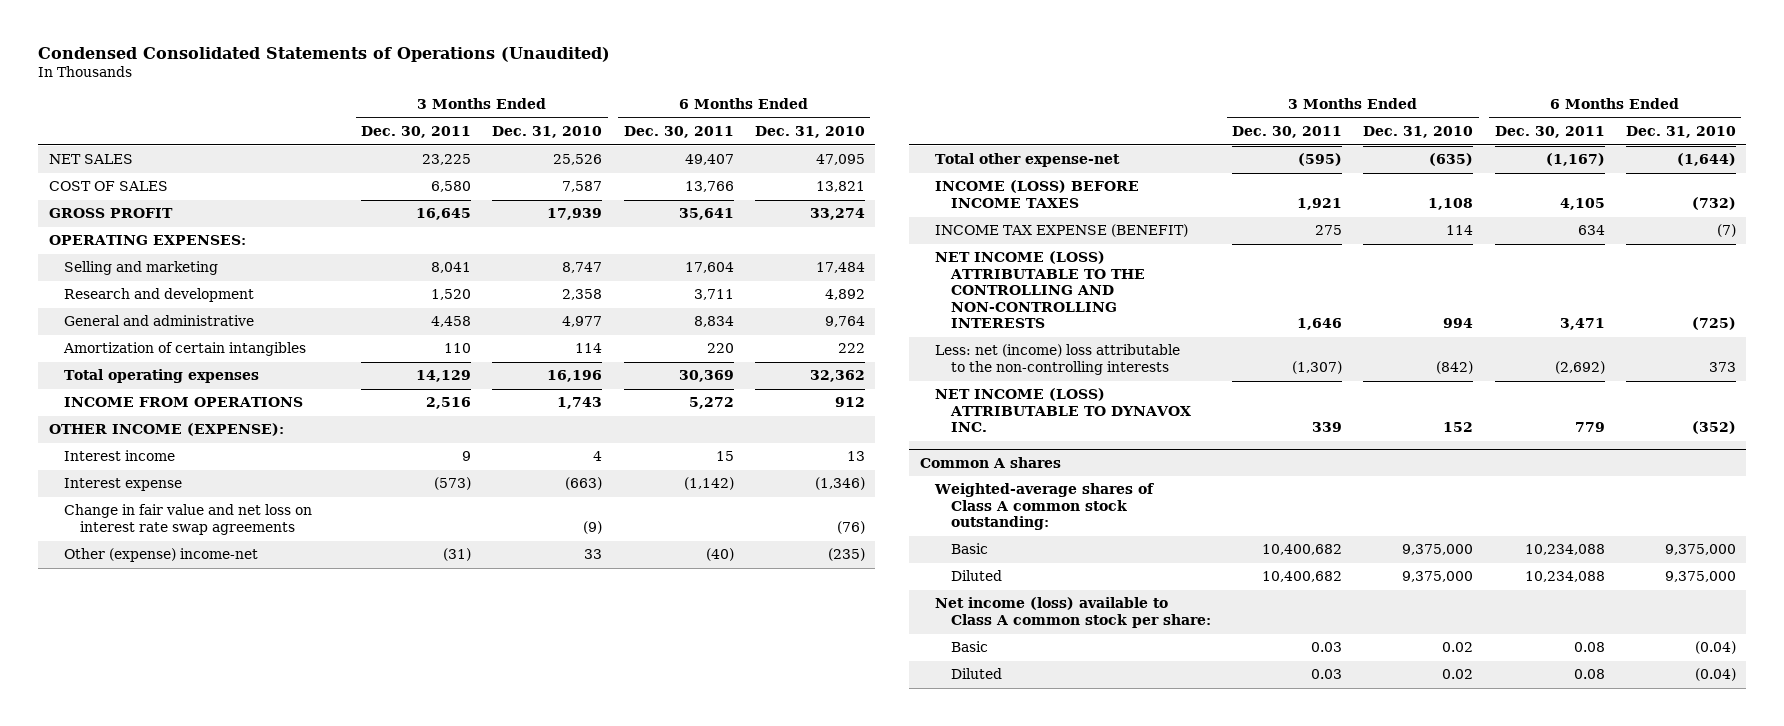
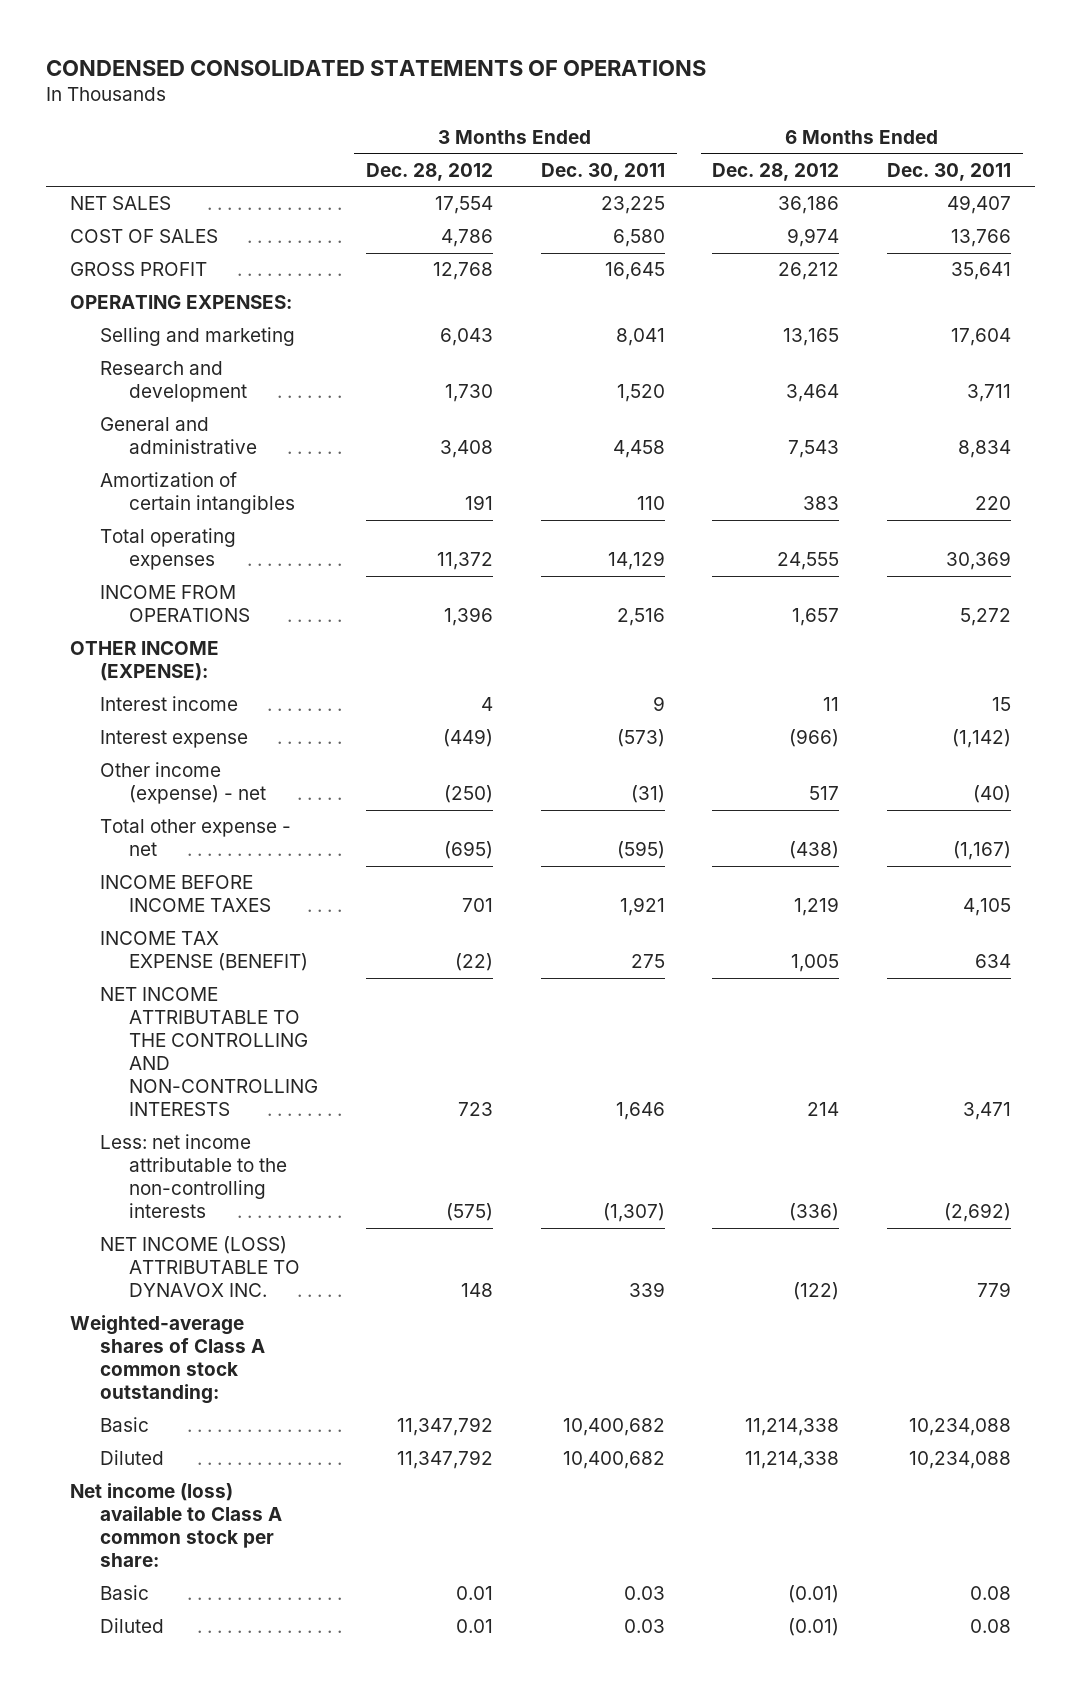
- Condensed Consolidated Statements of Operations (Unaudited)
+ CONDENSED CONSOLIDATED STATEMENTS OF OPERATIONS
- | 3 Months Ended Dec. 30, 2011 | 3 Months Ended Dec. 31, 2010 | 6 Months Ended Dec. 30, 2011 | 6 Months Ended Dec. 31, 2010
+ | 3 Months Ended Dec. 28, 2012 | 3 Months Ended Dec. 30, 2011 | 6 Months Ended Dec. 28, 2012 | 6 Months Ended Dec. 30, 2011
- Change in fair value and net loss on interest rate swap agreements | | (9) | | (76)
- Other (expense) income-net | (31) | 33 | (40) | (235)
- Total other expense-net | (595) | (635) | (1,167) | (1,644)
- INCOME (LOSS) BEFORE INCOME TAXES | 1,921 | 1,108 | 4,105 | (732)
+ Other income (expense) - net | (250) | (31) | 517 | (40)
+ Total other expense - net | (695) | (595) | (438) | (1,167)
+ INCOME BEFORE INCOME TAXES | 701 | 1,921 | 1,219 | 4,105
- NET INCOME (LOSS) ATTRIBUTABLE TO THE CONTROLLING AND NON-CONTROLLING INTERESTS | 1,646 | 994 | 3,471 | (725)
- Less: net (income) loss attributable to the non-controlling interests | (1,307) | (842) | (2,692) | 373
+ NET INCOME ATTRIBUTABLE TO THE CONTROLLING AND NON-CONTROLLING INTERESTS | 723 | 1,646 | 214 | 3,471
+ Less: net income attributable to the non-controlling interests | (575) | (1,307) | (336) | (2,692)
- Common A shares

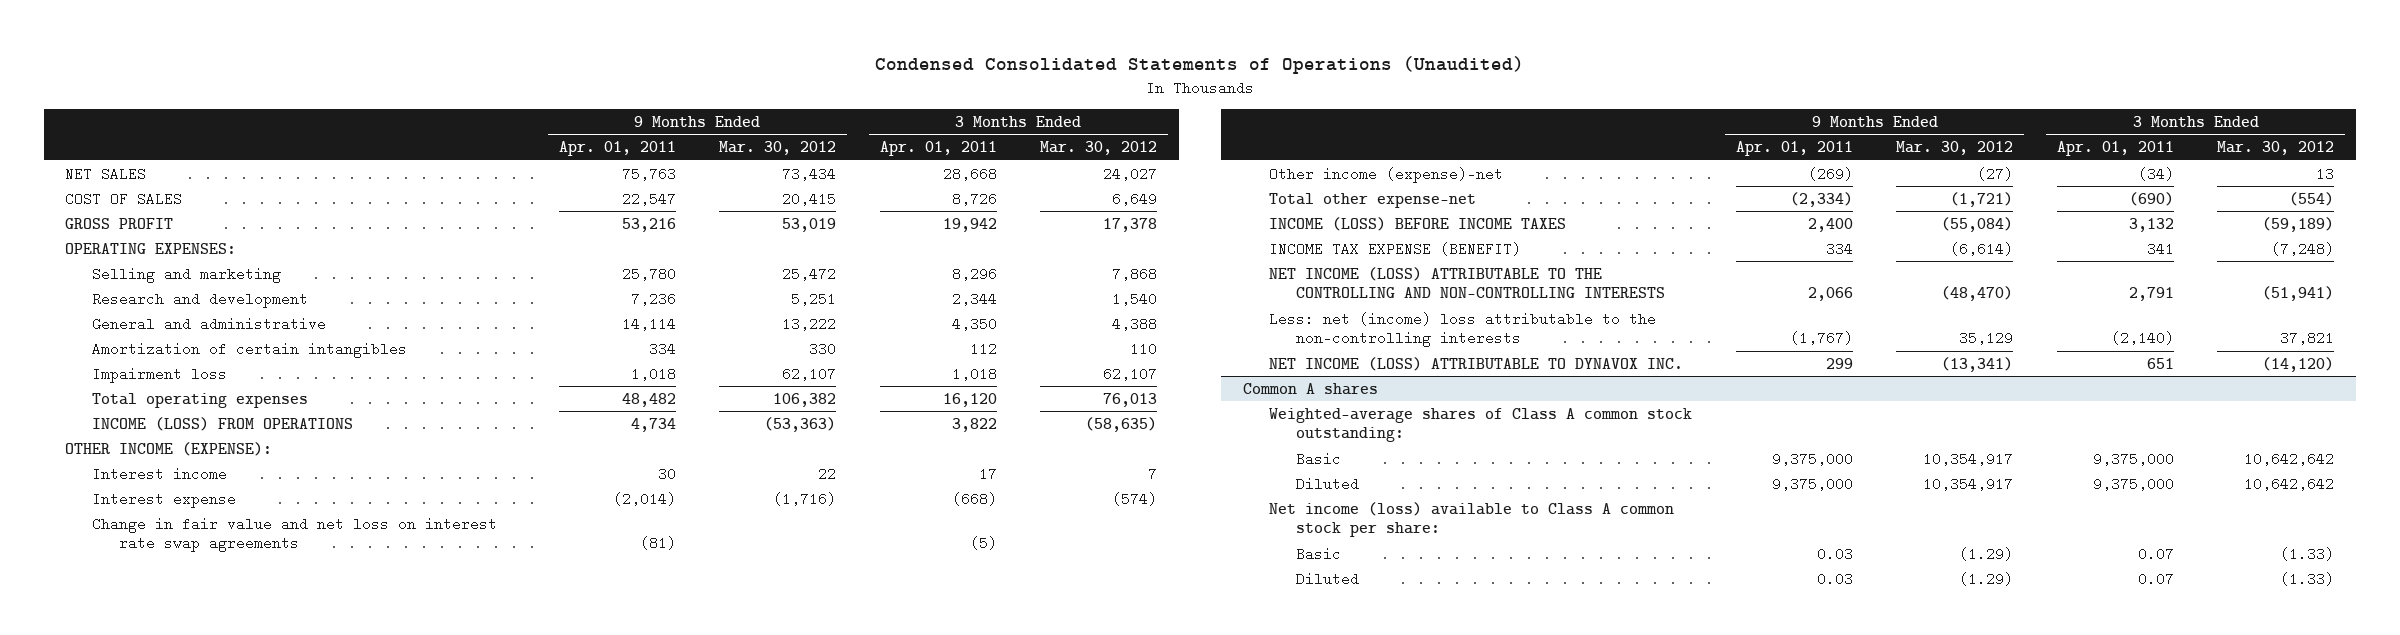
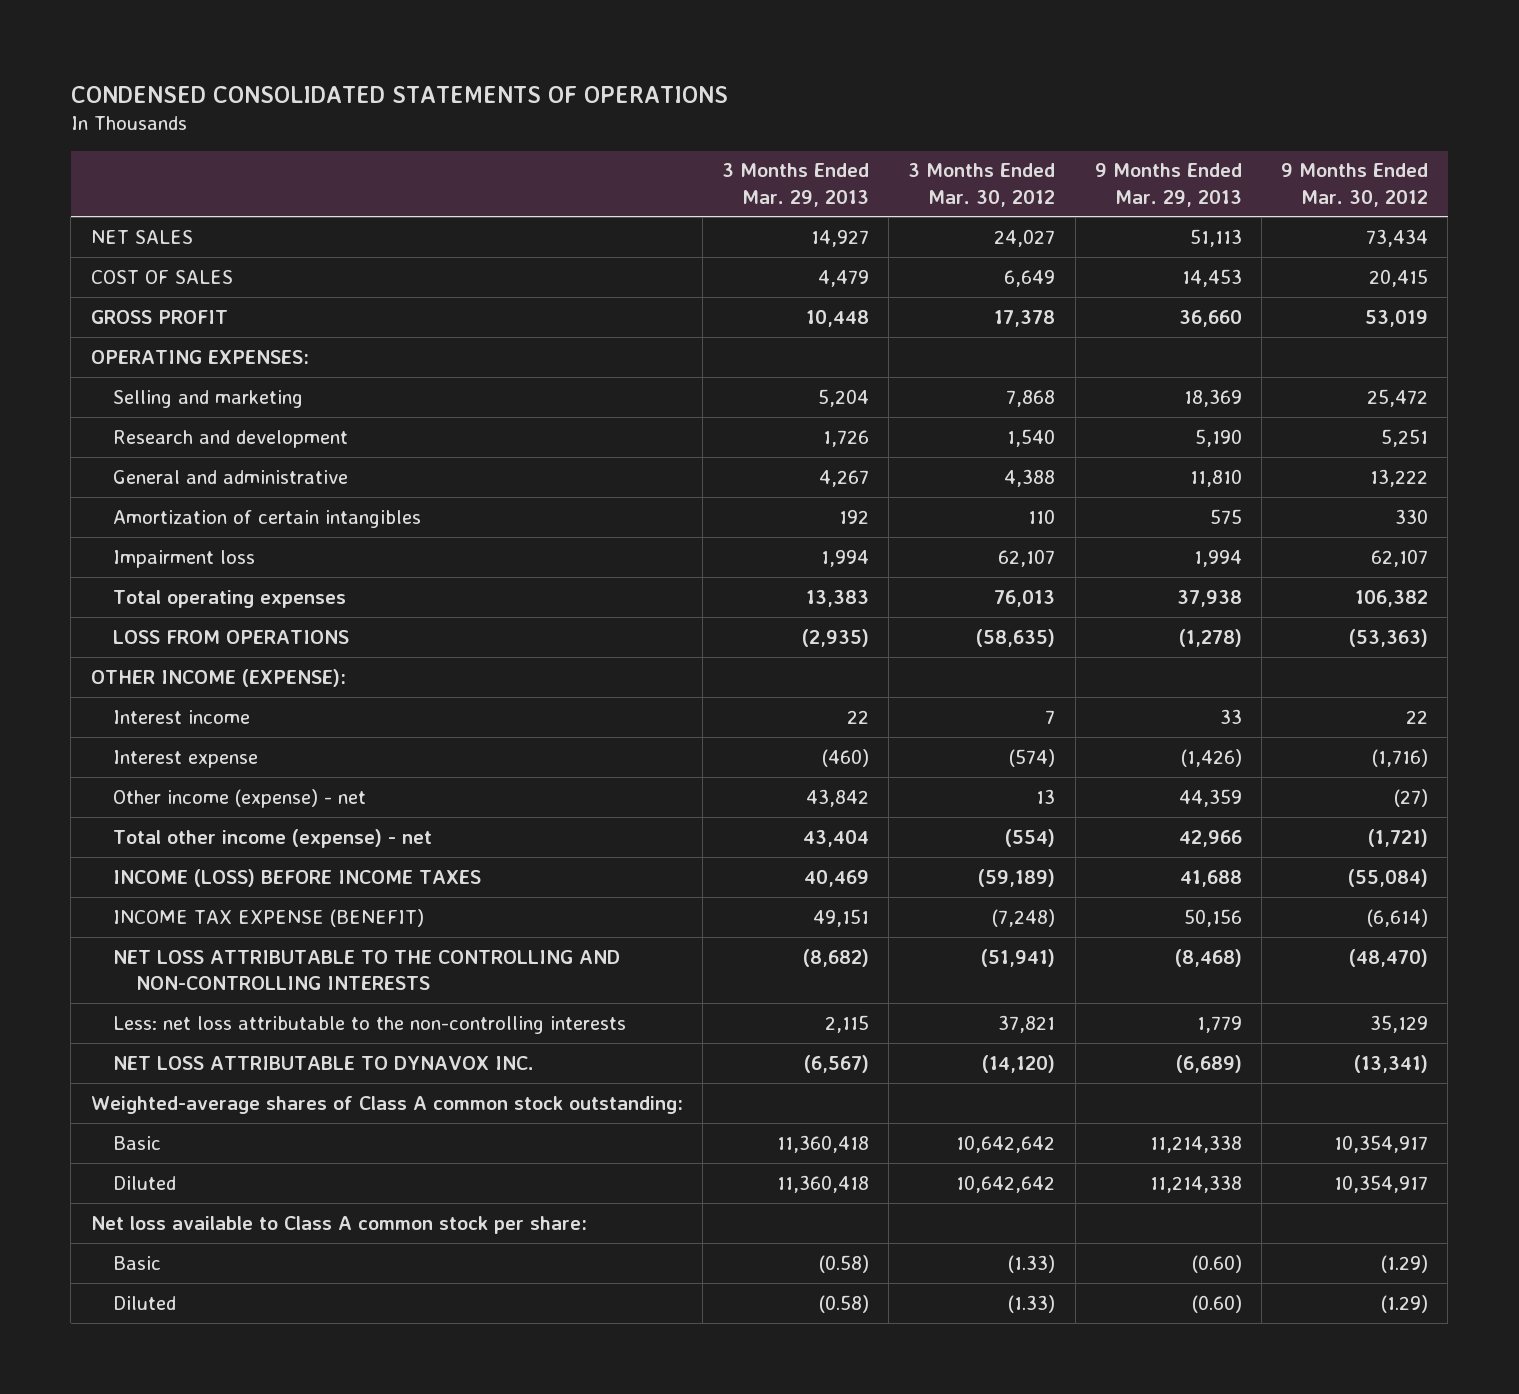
- Condensed Consolidated Statements of Operations (Unaudited)
+ CONDENSED CONSOLIDATED STATEMENTS OF OPERATIONS
- | 9 Months Ended Apr. 01, 2011 | 9 Months Ended Mar. 30, 2012 | 3 Months Ended Apr. 01, 2011 | 3 Months Ended Mar. 30, 2012
+ | 3 Months Ended Mar. 29, 2013 | 3 Months Ended Mar. 30, 2012 | 9 Months Ended Mar. 29, 2013 | 9 Months Ended Mar. 30, 2012
- INCOME (LOSS) FROM OPERATIONS | 4,734 | (53,363) | 3,822 | (58,635)
+ LOSS FROM OPERATIONS | (2,935) | (58,635) | (1,278) | (53,363)
- Change in fair value and net loss on interest rate swap agreements | (81) | | (5) |
- Other income (expense)-net | (269) | (27) | (34) | 13
- Total other expense-net | (2,334) | (1,721) | (690) | (554)
+ Other income (expense) - net | 43,842 | 13 | 44,359 | (27)
+ Total other income (expense) - net | 43,404 | (554) | 42,966 | (1,721)
- NET INCOME (LOSS) ATTRIBUTABLE TO THE CONTROLLING AND NON-CONTROLLING INTERESTS | 2,066 | (48,470) | 2,791 | (51,941)
- Less: net (income) loss attributable to the non-controlling interests | (1,767) | 35,129 | (2,140) | 37,821
- NET INCOME (LOSS) ATTRIBUTABLE TO DYNAVOX INC. | 299 | (13,341) | 651 | (14,120)
- Common A shares
+ NET LOSS ATTRIBUTABLE TO THE CONTROLLING AND NON-CONTROLLING INTERESTS | (8,682) | (51,941) | (8,468) | (48,470)
+ Less: net loss attributable to the non-controlling interests | 2,115 | 37,821 | 1,779 | 35,129
+ NET LOSS ATTRIBUTABLE TO DYNAVOX INC. | (6,567) | (14,120) | (6,689) | (13,341)
- Net income (loss) available to Class A common stock per share:
+ Net loss available to Class A common stock per share:

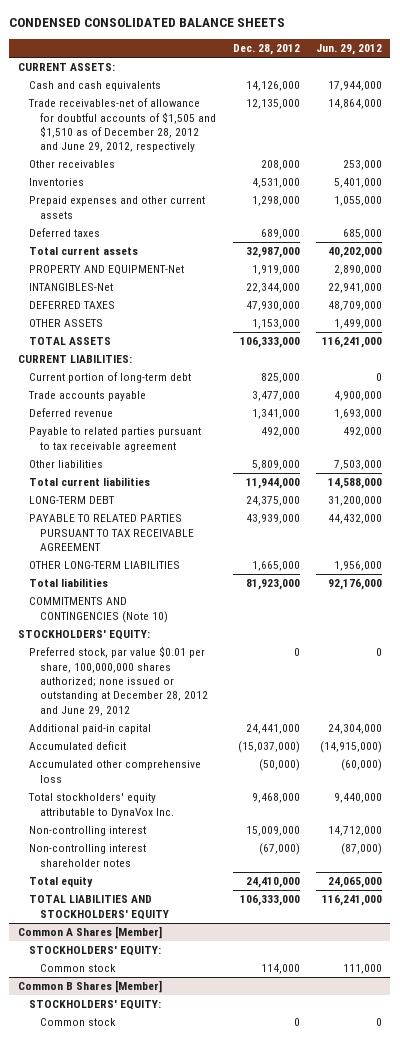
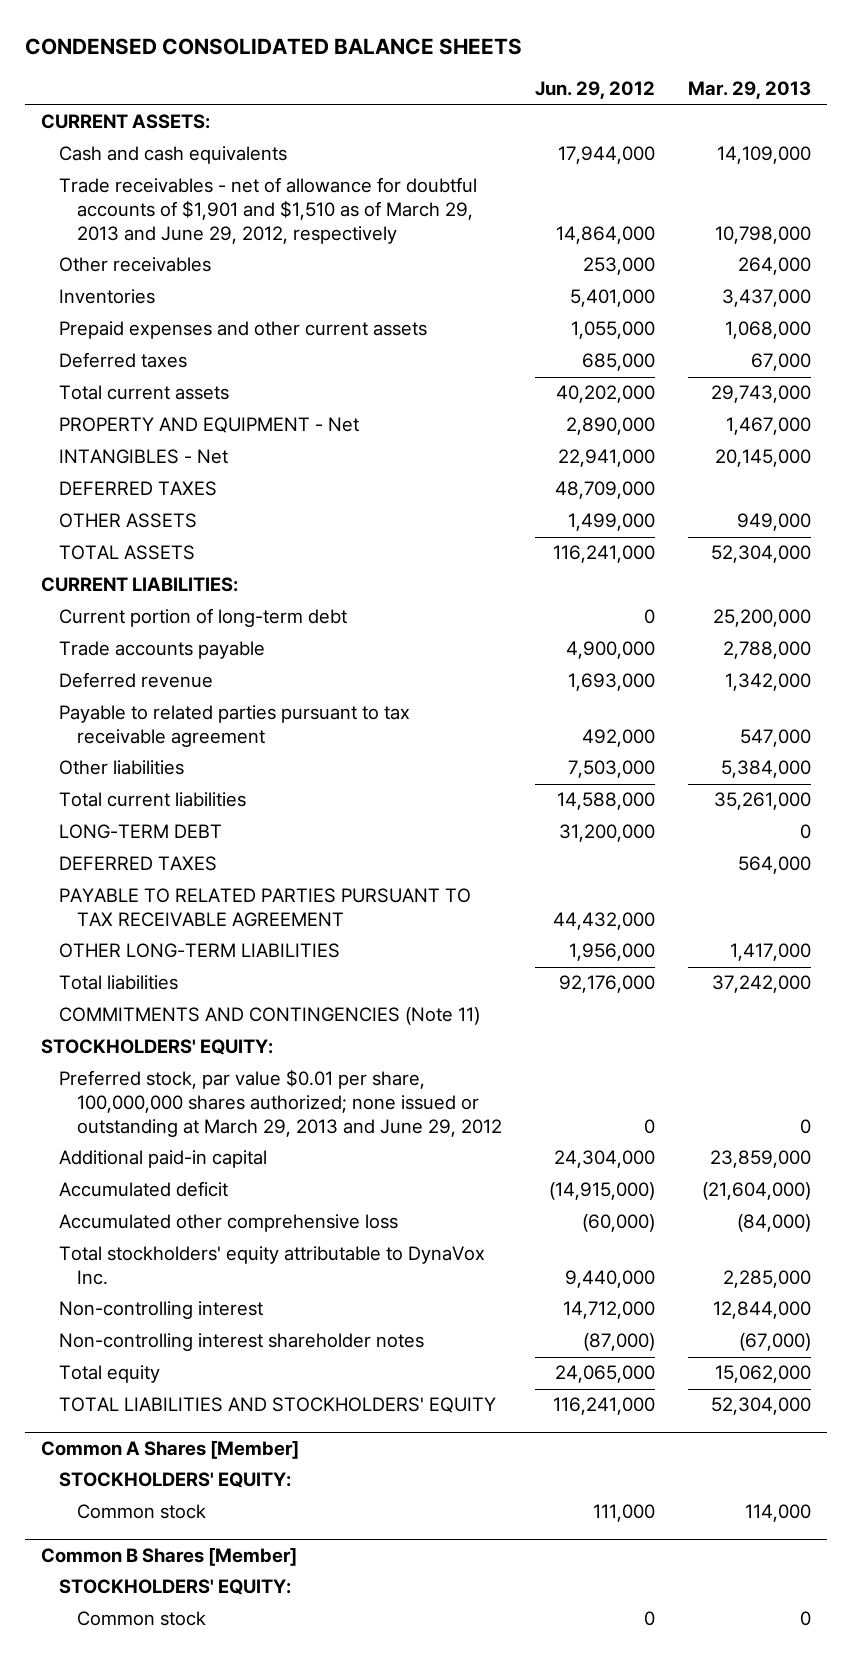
- | Dec. 28, 2012 | Jun. 29, 2012
+ | Jun. 29, 2012 | Mar. 29, 2013
- Trade receivables-net of allowance for doubtful accounts of $1,505 and $1,510 as of December 28, 2012 and June 29, 2012, respectively | 12,135,000 | 14,864,000
+ Trade receivables - net of allowance for doubtful accounts of $1,901 and $1,510 as of March 29, 2013 and June 29, 2012, respectively | 14,864,000 | 10,798,000
- PROPERTY AND EQUIPMENT-Net | 1,919,000 | 2,890,000
- INTANGIBLES-Net | 22,344,000 | 22,941,000
+ PROPERTY AND EQUIPMENT - Net | 2,890,000 | 1,467,000
+ INTANGIBLES - Net | 22,941,000 | 20,145,000
+ DEFERRED TAXES | | 564,000
- COMMITMENTS AND CONTINGENCIES (Note 10)
+ COMMITMENTS AND CONTINGENCIES (Note 11)
- Preferred stock, par value $0.01 per share, 100,000,000 shares authorized; none issued or outstanding at December 28, 2012 and June 29, 2012 | 0 | 0
+ Preferred stock, par value $0.01 per share, 100,000,000 shares authorized; none issued or outstanding at March 29, 2013 and June 29, 2012 | 0 | 0

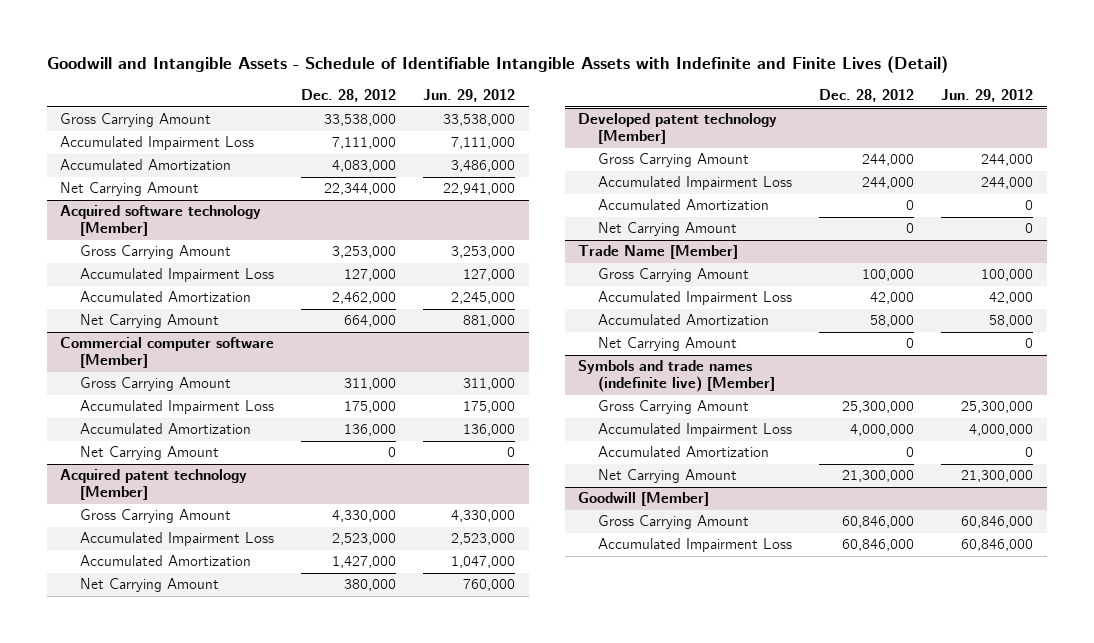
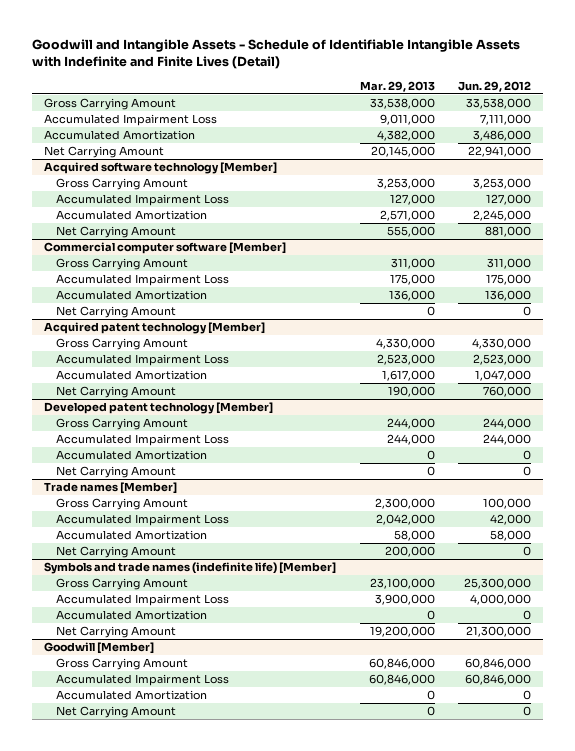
- | Dec. 28, 2012 | Jun. 29, 2012
+ | Mar. 29, 2013 | Jun. 29, 2012
- Trade Name [Member]
+ Trade names [Member]
- Symbols and trade names (indefinite live) [Member]
+ Symbols and trade names (indefinite life) [Member]
@ Goodwill [Member]
+ Accumulated Amortization | 0 | 0
+ Net Carrying Amount | 0 | 0

